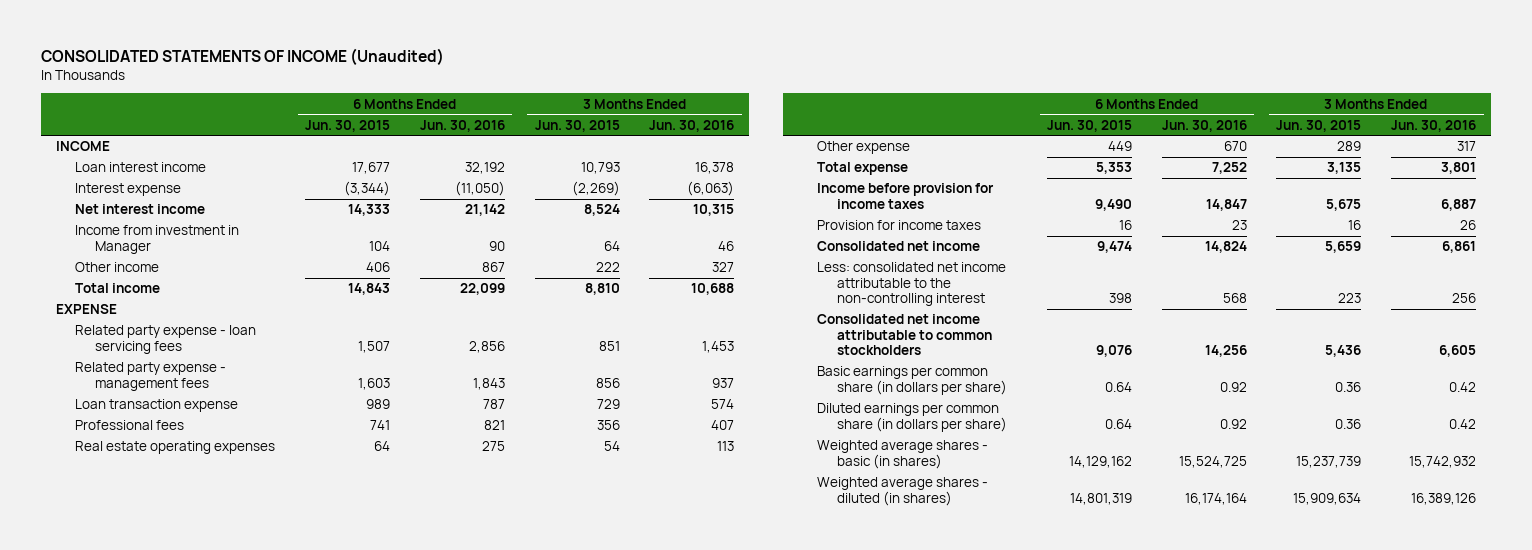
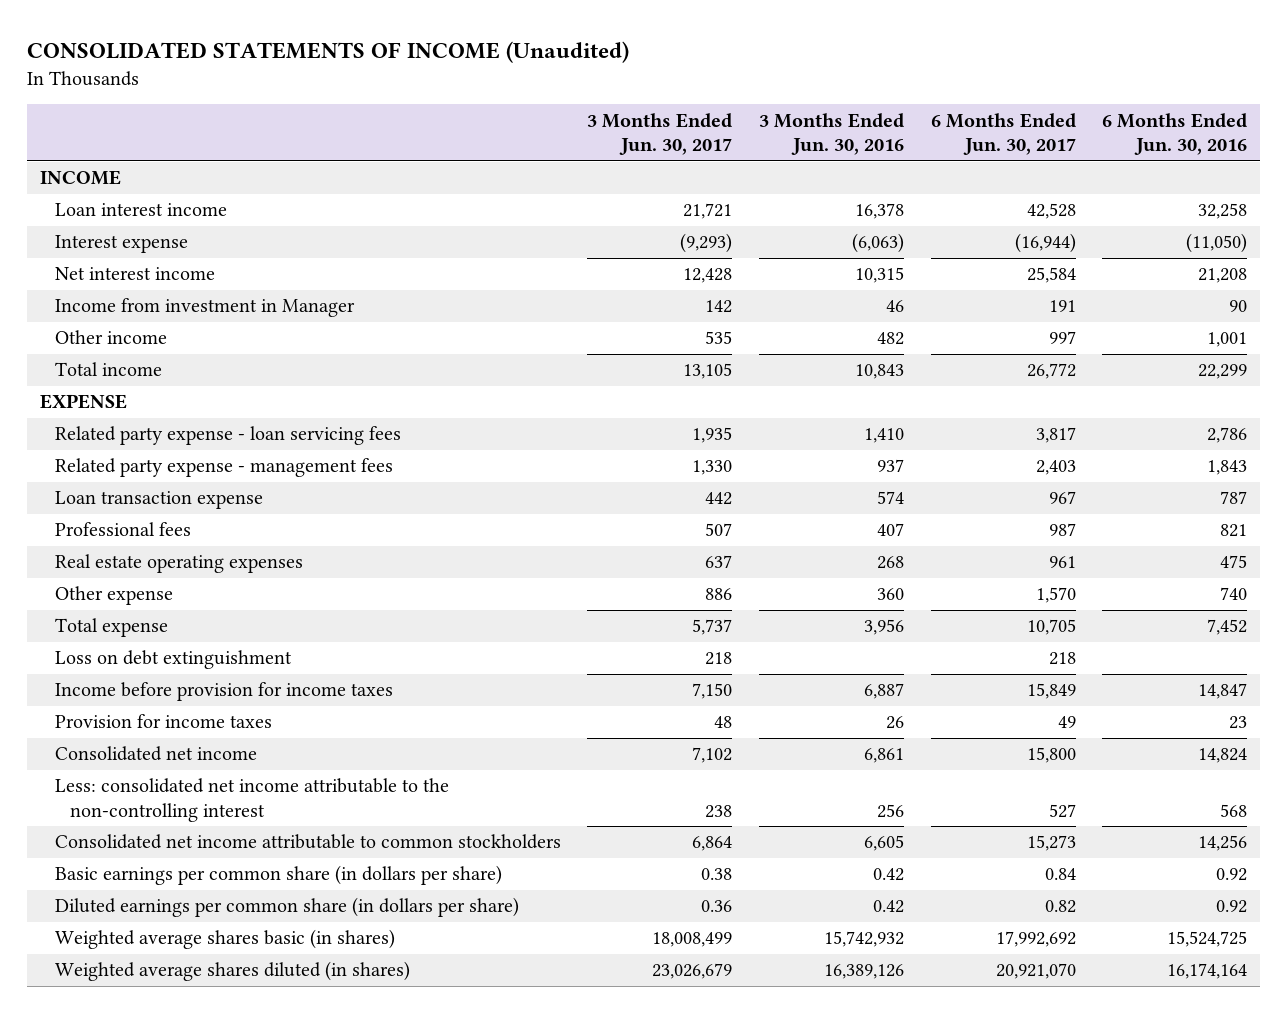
- | 6 Months Ended Jun. 30, 2015 | 6 Months Ended Jun. 30, 2016 | 3 Months Ended Jun. 30, 2015 | 3 Months Ended Jun. 30, 2016
+ | 3 Months Ended Jun. 30, 2017 | 3 Months Ended Jun. 30, 2016 | 6 Months Ended Jun. 30, 2017 | 6 Months Ended Jun. 30, 2016
- Loan interest income | 17,677 | 32,192 | 10,793 | 16,378
+ Loan interest income | 21,721 | 16,378 | 42,528 | 32,258
- Net interest income | 14,333 | 21,142 | 8,524 | 10,315
+ Net interest income | 12,428 | 10,315 | 25,584 | 21,208
- Other income | 406 | 867 | 222 | 327
- Total income | 14,843 | 22,099 | 8,810 | 10,688
+ Other income | 535 | 482 | 997 | 1,001
+ Total income | 13,105 | 10,843 | 26,772 | 22,299
- Related party expense - loan servicing fees | 1,507 | 2,856 | 851 | 1,453
+ Related party expense - loan servicing fees | 1,935 | 1,410 | 3,817 | 2,786
- Real estate operating expenses | 64 | 275 | 54 | 113
- Other expense | 449 | 670 | 289 | 317
- Total expense | 5,353 | 7,252 | 3,135 | 3,801
+ Real estate operating expenses | 637 | 268 | 961 | 475
+ Other expense | 886 | 360 | 1,570 | 740
+ Total expense | 5,737 | 3,956 | 10,705 | 7,452
+ Loss on debt extinguishment | 218 | | 218 |
- Weighted average shares - basic (in shares) | 14,129,162 | 15,524,725 | 15,237,739 | 15,742,932
- Weighted average shares - diluted (in shares) | 14,801,319 | 16,174,164 | 15,909,634 | 16,389,126
+ Weighted average shares basic (in shares) | 18,008,499 | 15,742,932 | 17,992,692 | 15,524,725
+ Weighted average shares diluted (in shares) | 23,026,679 | 16,389,126 | 20,921,070 | 16,174,164

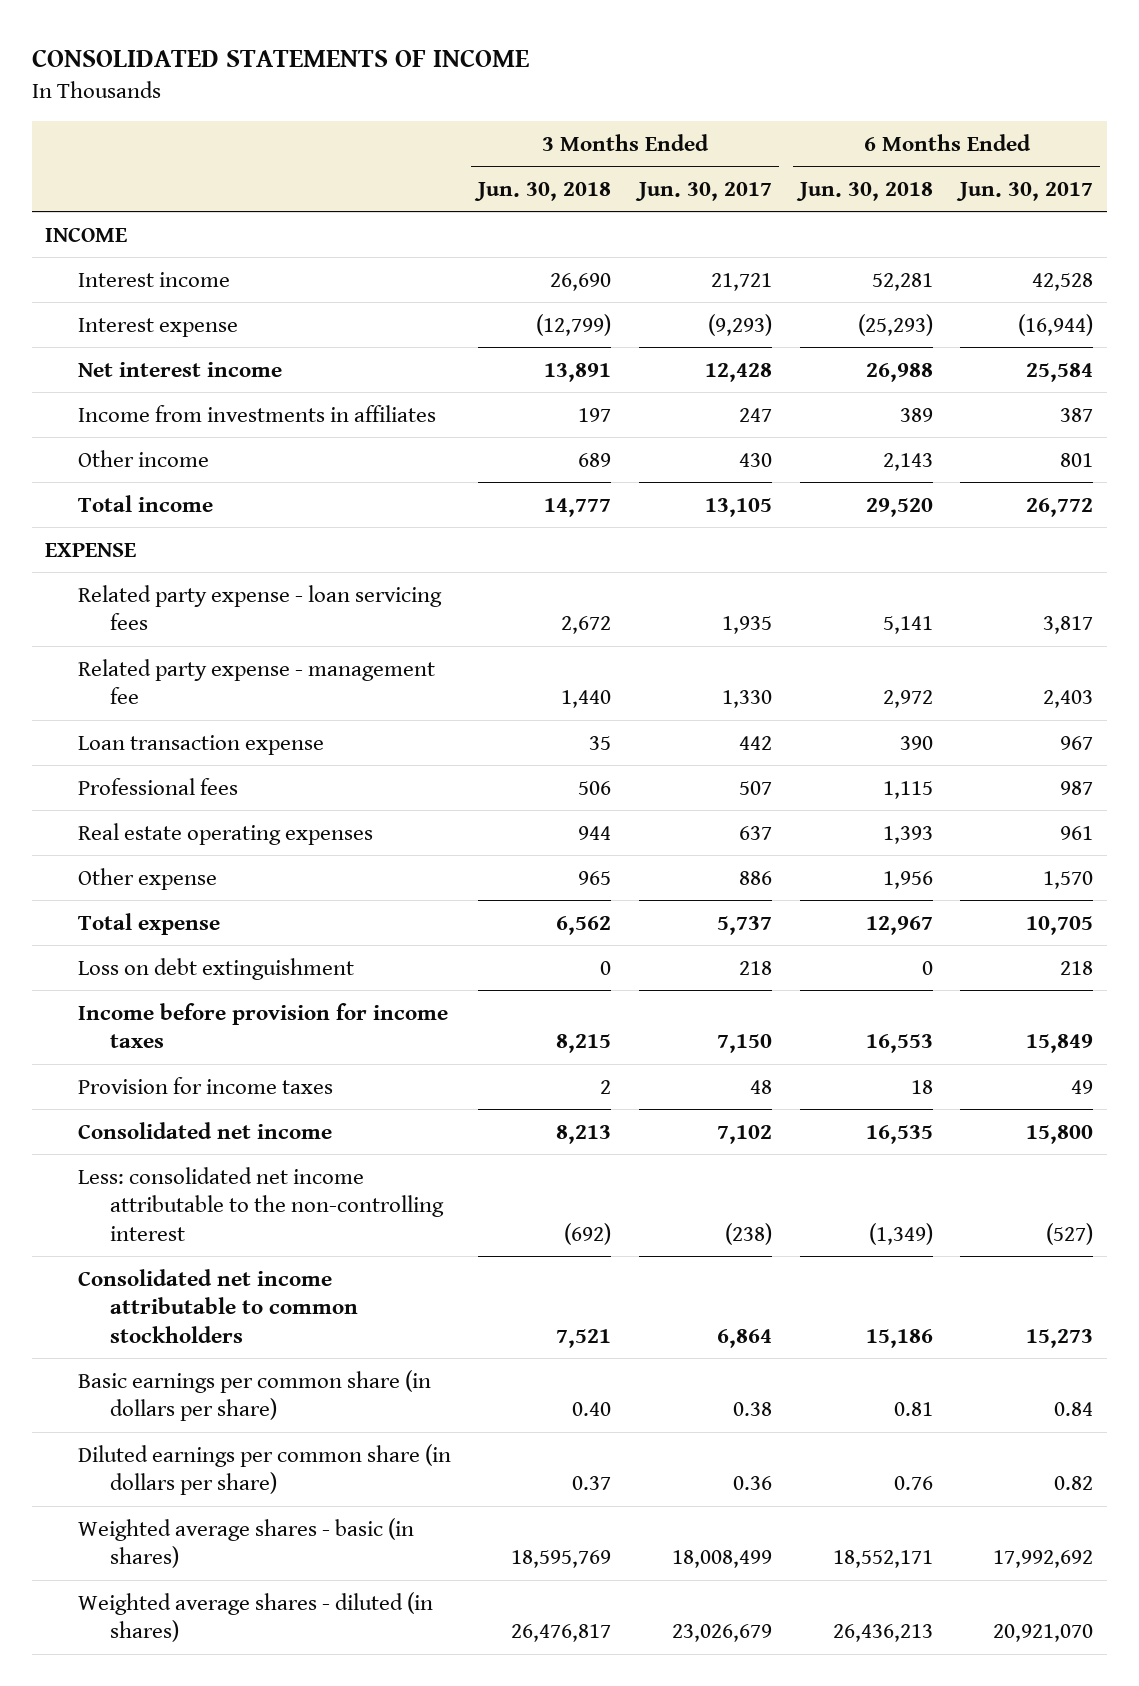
- CONSOLIDATED STATEMENTS OF INCOME (Unaudited)
+ CONSOLIDATED STATEMENTS OF INCOME
- | 3 Months Ended Jun. 30, 2017 | 3 Months Ended Jun. 30, 2016 | 6 Months Ended Jun. 30, 2017 | 6 Months Ended Jun. 30, 2016
+ | 3 Months Ended Jun. 30, 2018 | 3 Months Ended Jun. 30, 2017 | 6 Months Ended Jun. 30, 2018 | 6 Months Ended Jun. 30, 2017
- Loan interest income | 21,721 | 16,378 | 42,528 | 32,258
+ Interest income | 26,690 | 21,721 | 52,281 | 42,528
- Income from investment in Manager | 142 | 46 | 191 | 90
- Other income | 535 | 482 | 997 | 1,001
+ Income from investments in affiliates | 197 | 247 | 389 | 387
+ Other income | 689 | 430 | 2,143 | 801
- Related party expense - management fees | 1,330 | 937 | 2,403 | 1,843
+ Related party expense - management fee | 1,440 | 1,330 | 2,972 | 2,403
- Less: consolidated net income attributable to the non-controlling interest | 238 | 256 | 527 | 568
+ Less: consolidated net income attributable to the non-controlling interest | (692) | (238) | (1,349) | (527)
- Weighted average shares basic (in shares) | 18,008,499 | 15,742,932 | 17,992,692 | 15,524,725
- Weighted average shares diluted (in shares) | 23,026,679 | 16,389,126 | 20,921,070 | 16,174,164
+ Weighted average shares - basic (in shares) | 18,595,769 | 18,008,499 | 18,552,171 | 17,992,692
+ Weighted average shares - diluted (in shares) | 26,476,817 | 23,026,679 | 26,436,213 | 20,921,070

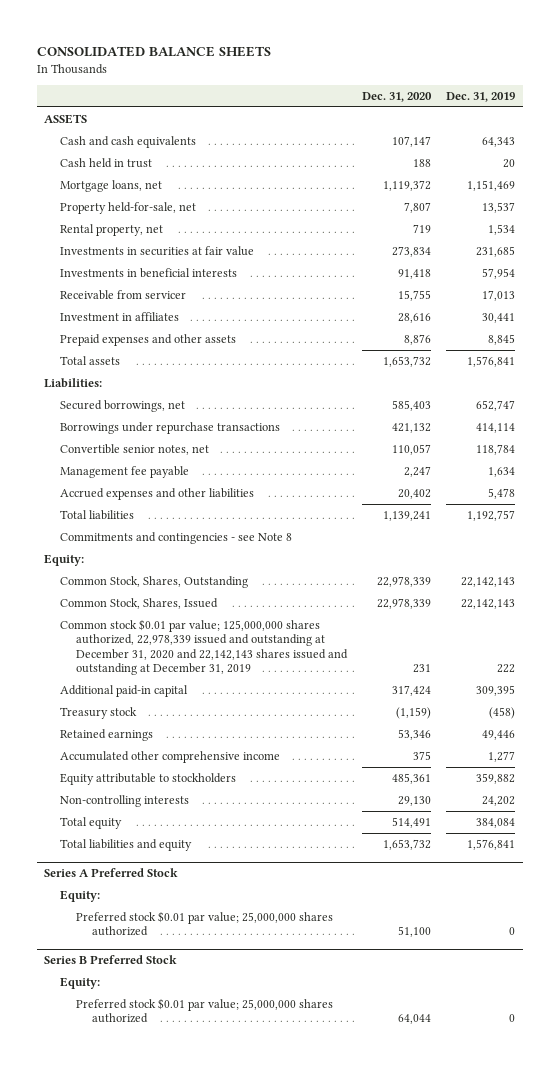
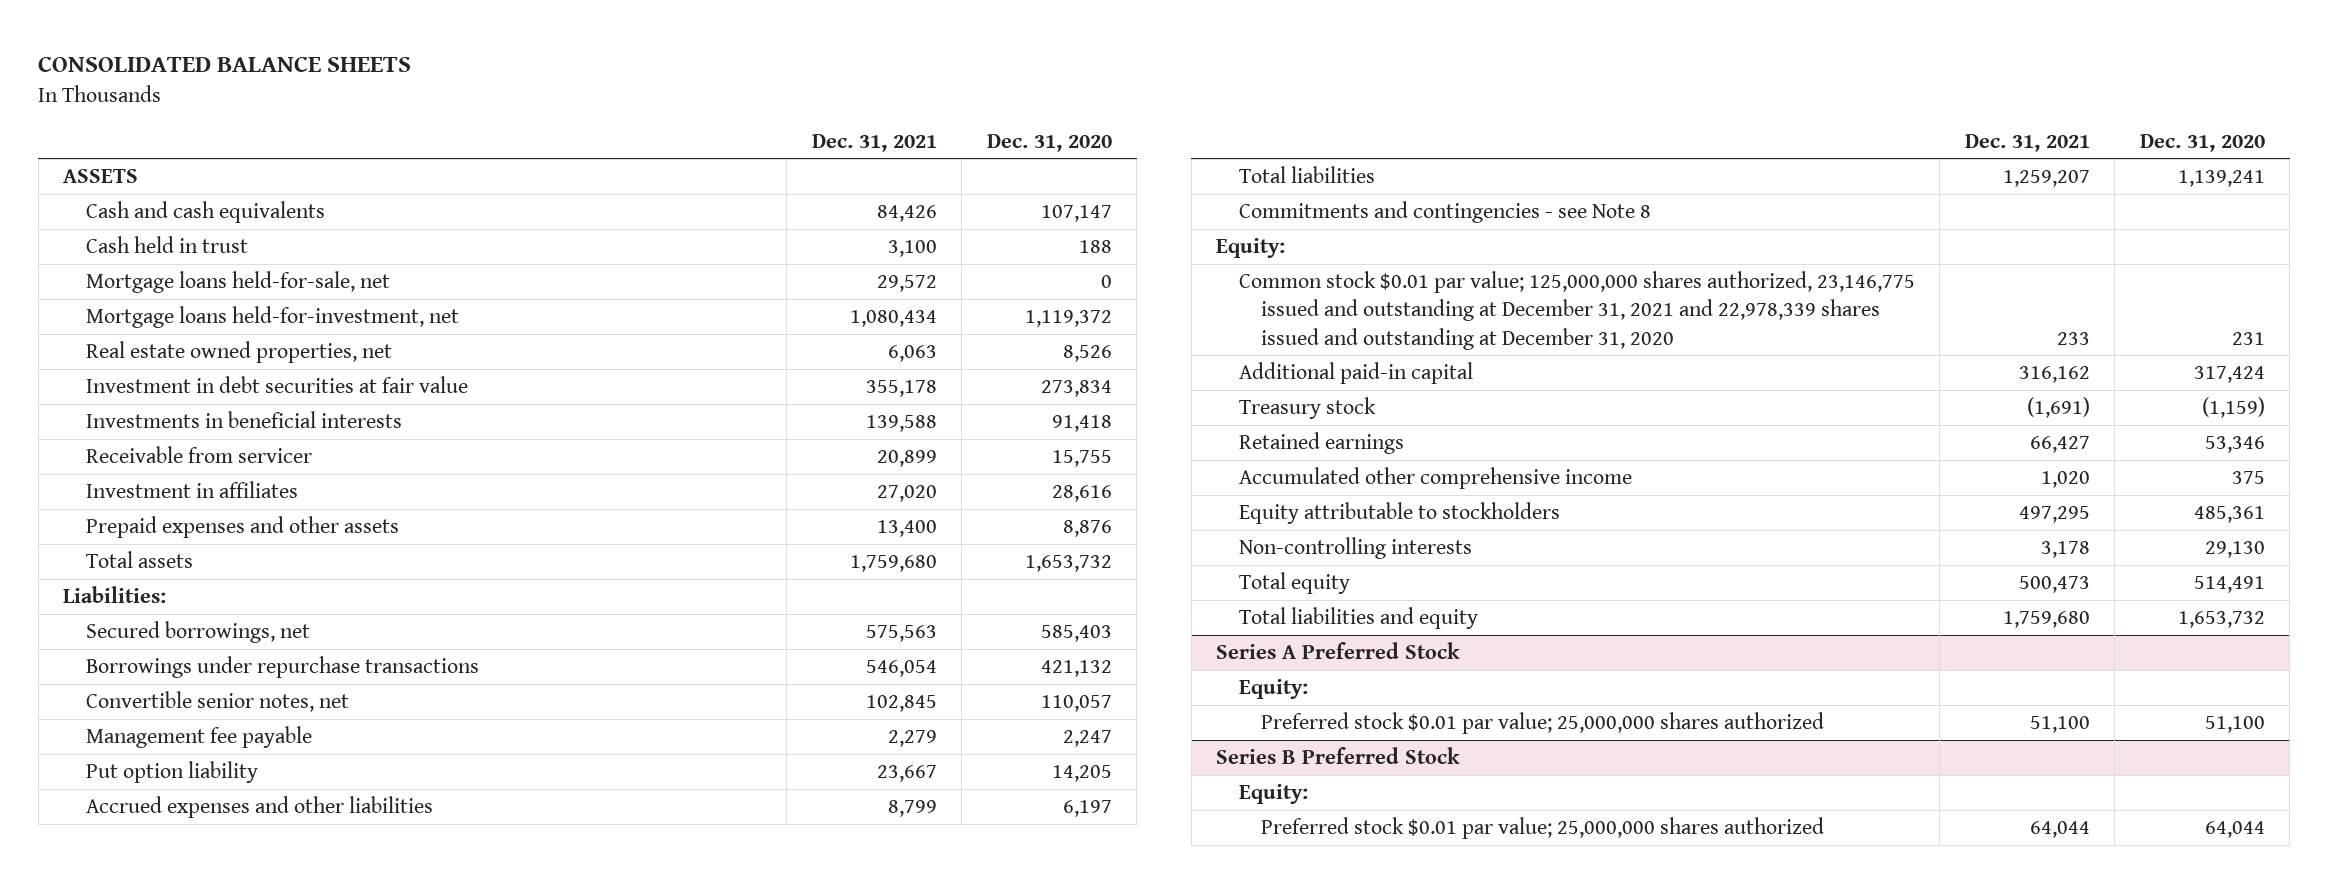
- | Dec. 31, 2020 | Dec. 31, 2019
+ | Dec. 31, 2021 | Dec. 31, 2020
- Mortgage loans, net | 1,119,372 | 1,151,469
- Property held-for-sale, net | 7,807 | 13,537
- Rental property, net | 719 | 1,534
- Investments in securities at fair value | 273,834 | 231,685
+ Mortgage loans held-for-sale, net | 29,572 | 0
+ Mortgage loans held-for-investment, net | 1,080,434 | 1,119,372
+ Real estate owned properties, net | 6,063 | 8,526
+ Investment in debt securities at fair value | 355,178 | 273,834
- Accrued expenses and other liabilities | 20,402 | 5,478
+ Put option liability | 23,667 | 14,205
+ Accrued expenses and other liabilities | 8,799 | 6,197
- Common Stock, Shares, Outstanding | 22,978,339 | 22,142,143
- Common Stock, Shares, Issued | 22,978,339 | 22,142,143
- Common stock $0.01 par value; 125,000,000 shares authorized, 22,978,339 issued and outstanding at December 31, 2020 and 22,142,143 shares issued and outstanding at December 31, 2019 | 231 | 222
+ Common stock $0.01 par value; 125,000,000 shares authorized, 23,146,775 issued and outstanding at December 31, 2021 and 22,978,339 shares issued and outstanding at December 31, 2020 | 233 | 231

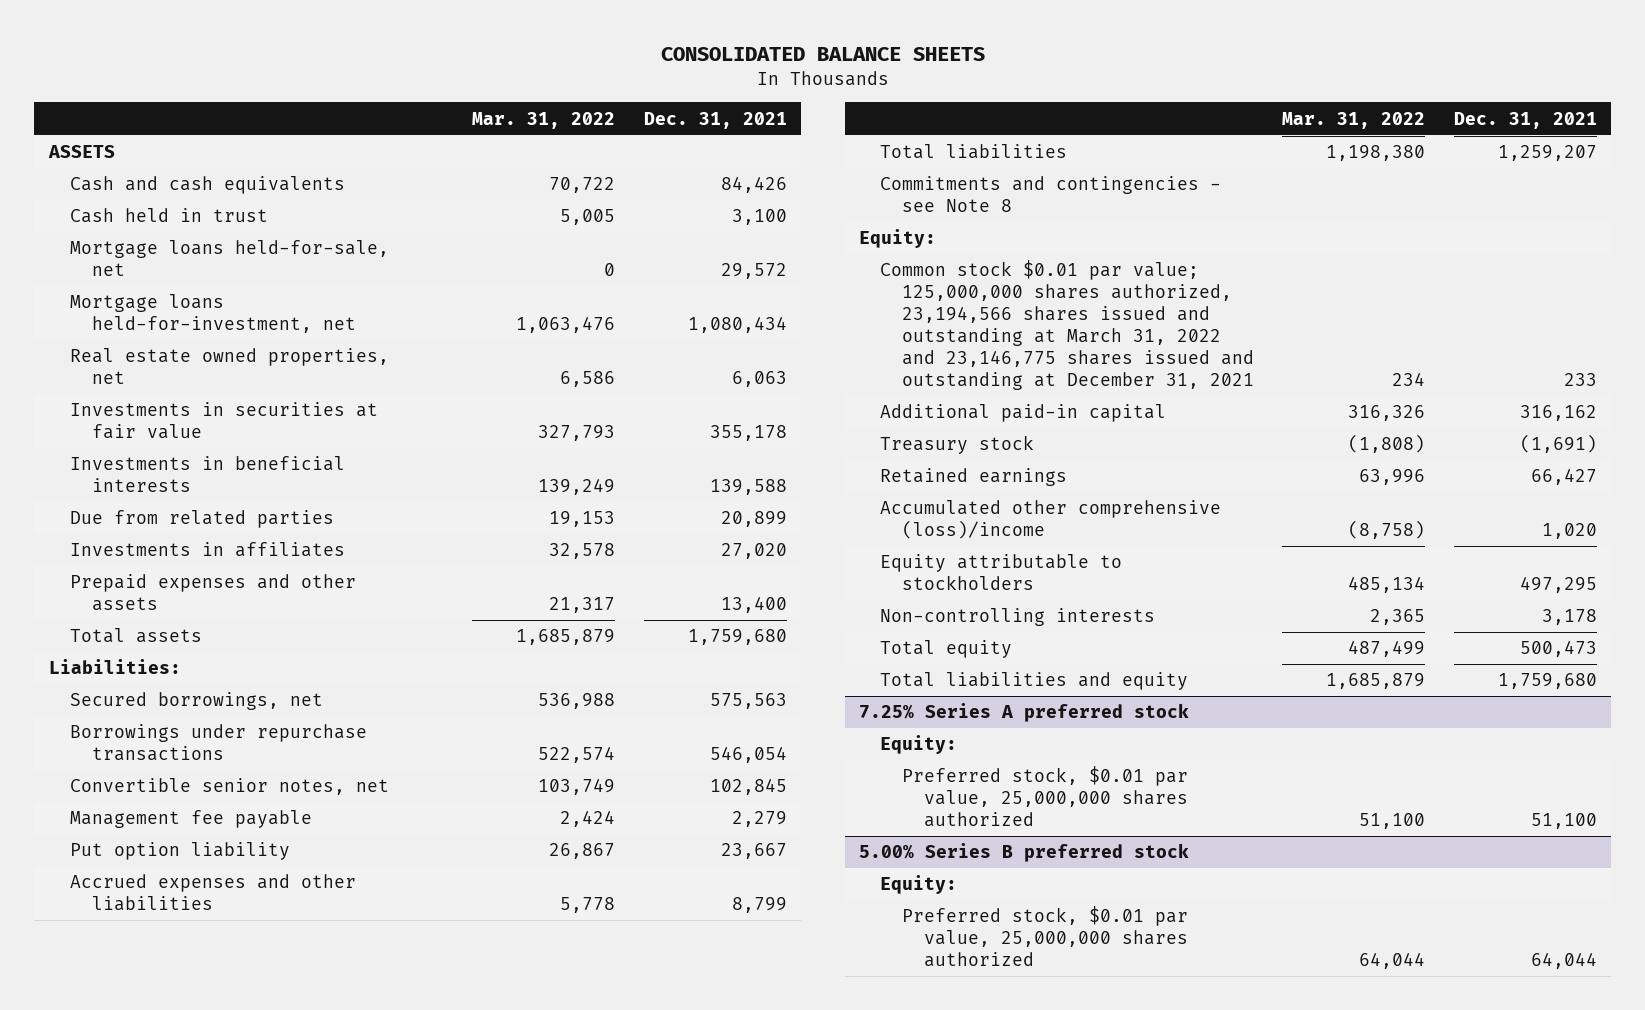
- | Dec. 31, 2021 | Dec. 31, 2020
+ | Mar. 31, 2022 | Dec. 31, 2021
- Investment in debt securities at fair value | 355,178 | 273,834
+ Investments in securities at fair value | 327,793 | 355,178
- Receivable from servicer | 20,899 | 15,755
- Investment in affiliates | 27,020 | 28,616
+ Due from related parties | 19,153 | 20,899
+ Investments in affiliates | 32,578 | 27,020
- Common stock $0.01 par value; 125,000,000 shares authorized, 23,146,775 issued and outstanding at December 31, 2021 and 22,978,339 shares issued and outstanding at December 31, 2020 | 233 | 231
+ Common stock $0.01 par value; 125,000,000 shares authorized, 23,194,566 shares issued and outstanding at March 31, 2022 and 23,146,775 shares issued and outstanding at December 31, 2021 | 234 | 233
- Accumulated other comprehensive income | 1,020 | 375
+ Accumulated other comprehensive (loss)/income | (8,758) | 1,020
- Series A Preferred Stock
+ 7.25% Series A preferred stock
- Preferred stock $0.01 par value; 25,000,000 shares authorized | 51,100 | 51,100
- Series B Preferred Stock
+ Preferred stock, $0.01 par value, 25,000,000 shares authorized | 51,100 | 51,100
+ 5.00% Series B preferred stock
- Preferred stock $0.01 par value; 25,000,000 shares authorized | 64,044 | 64,044
+ Preferred stock, $0.01 par value, 25,000,000 shares authorized | 64,044 | 64,044

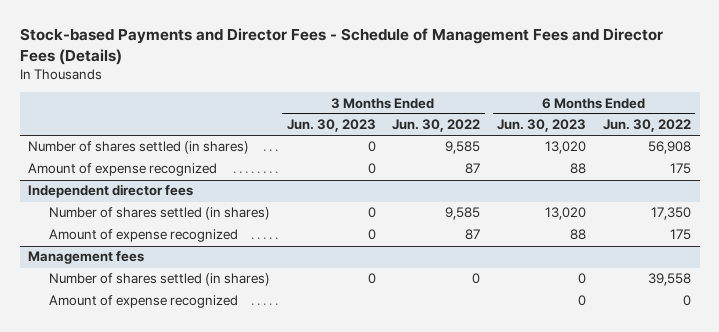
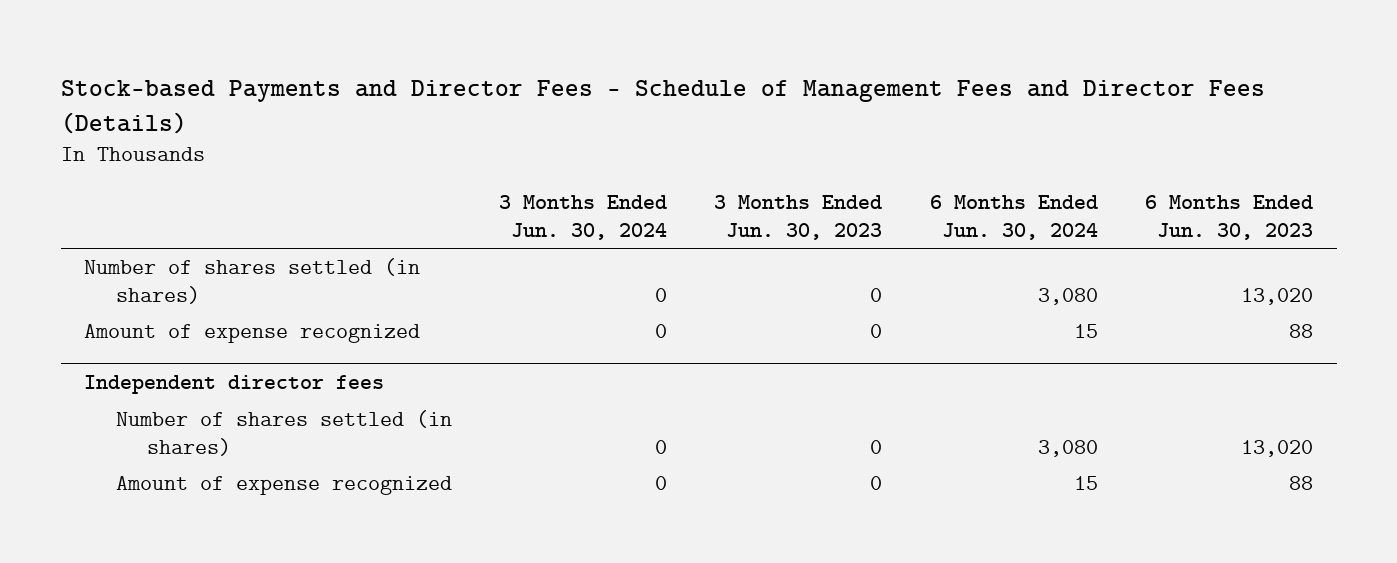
- | 3 Months Ended Jun. 30, 2023 | 3 Months Ended Jun. 30, 2022 | 6 Months Ended Jun. 30, 2023 | 6 Months Ended Jun. 30, 2022
+ | 3 Months Ended Jun. 30, 2024 | 3 Months Ended Jun. 30, 2023 | 6 Months Ended Jun. 30, 2024 | 6 Months Ended Jun. 30, 2023
- Management fees
- Number of shares settled (in shares) | 0 | 0 | 0 | 39,558
- Amount of expense recognized | | | 0 | 0

